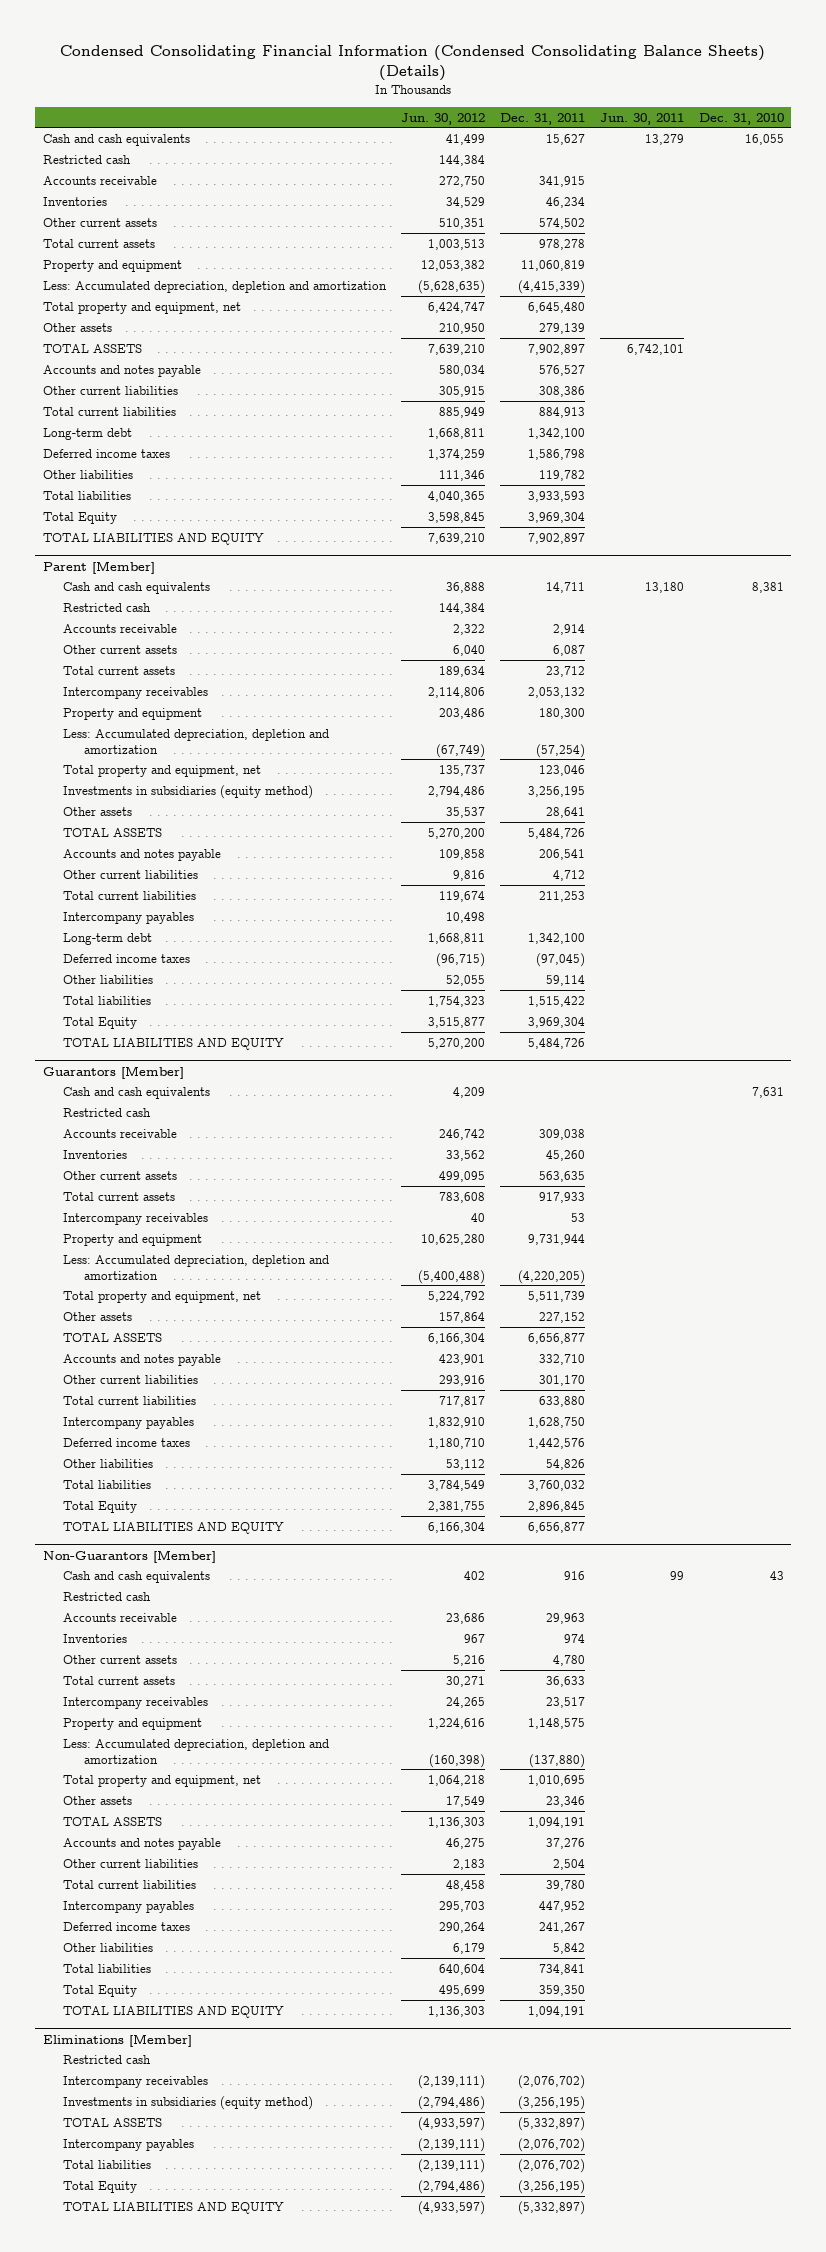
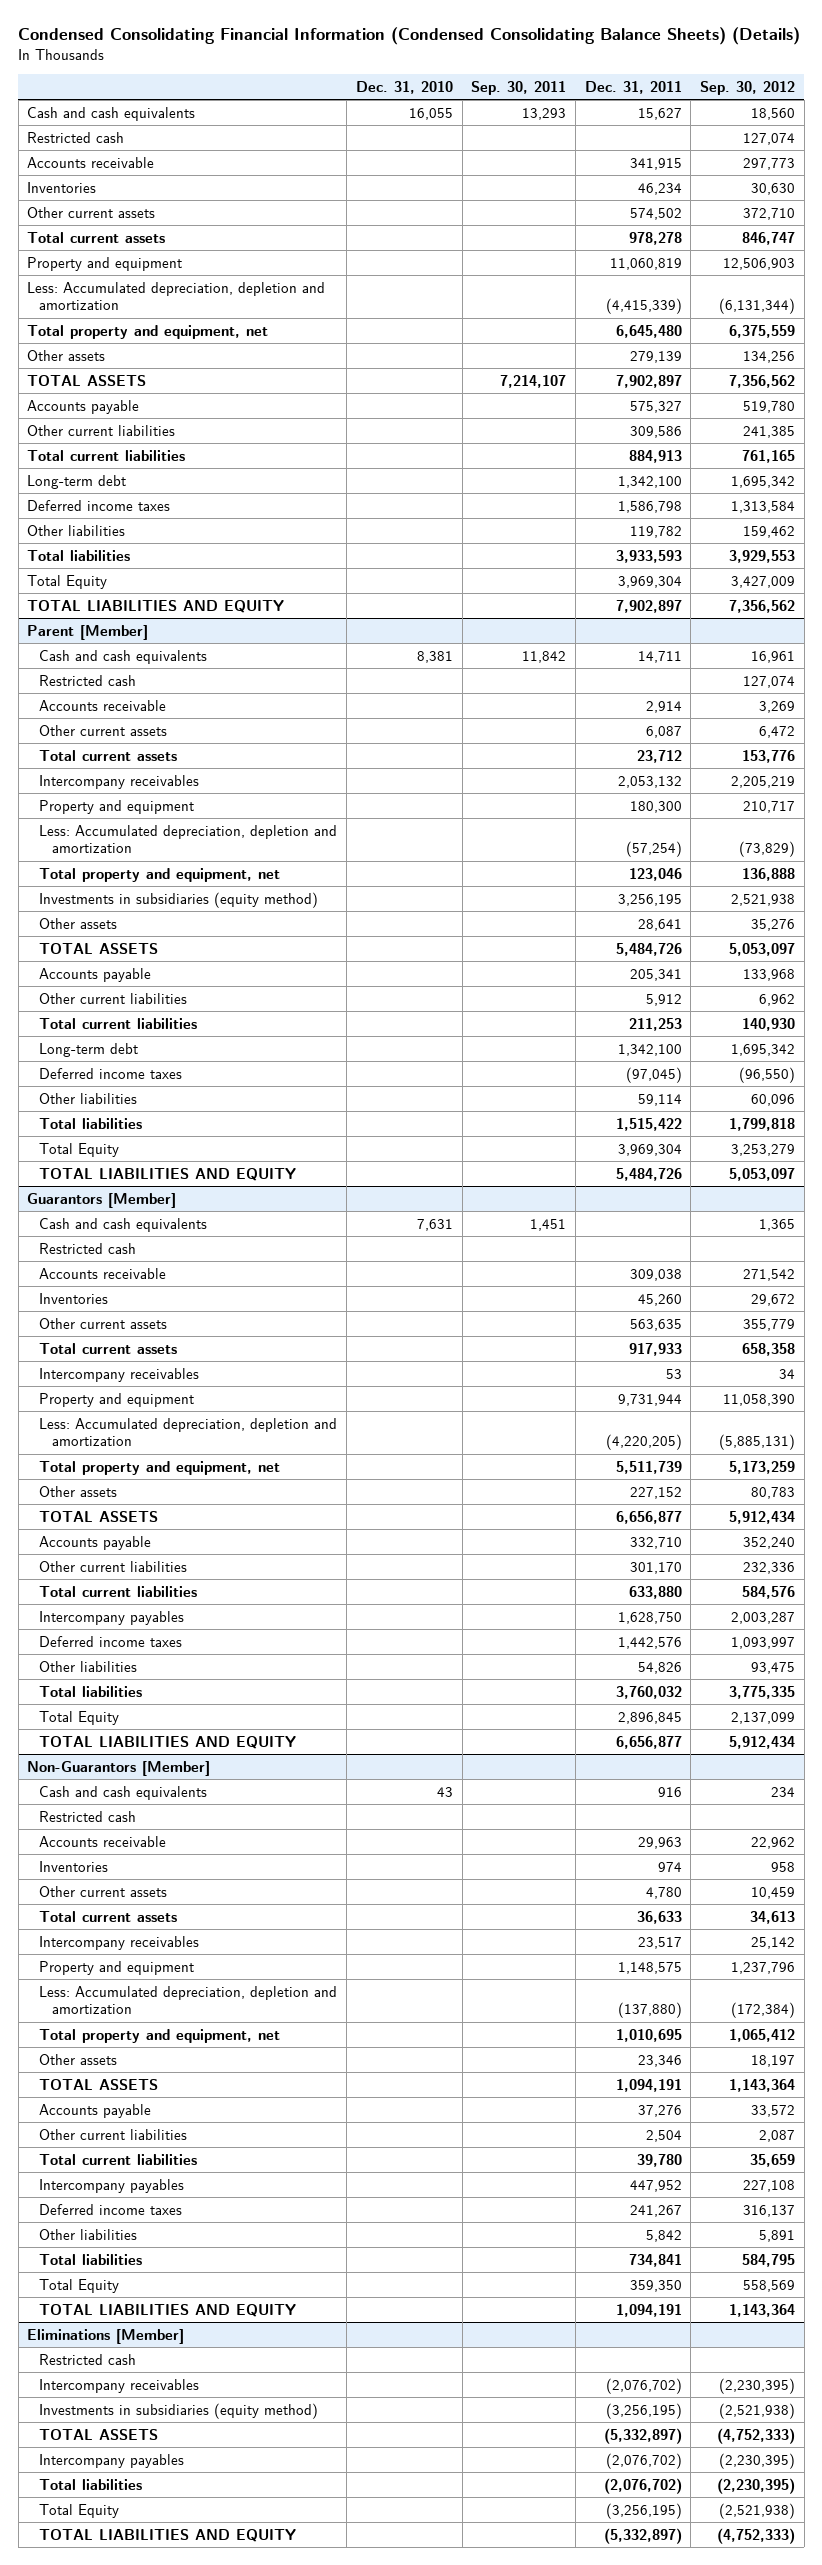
- | Jun. 30, 2012 | Dec. 31, 2011 | Jun. 30, 2011 | Dec. 31, 2010
+ | Dec. 31, 2010 | Sep. 30, 2011 | Dec. 31, 2011 | Sep. 30, 2012
- Accounts and notes payable | 580,034 | 576,527 | |
- Other current liabilities | 305,915 | 308,386 | |
+ Accounts payable | | | 575,327 | 519,780
+ Other current liabilities | | | 309,586 | 241,385
@ Parent [Member]
- Accounts and notes payable | 109,858 | 206,541 | |
- Other current liabilities | 9,816 | 4,712 | |
+ Accounts payable | | | 205,341 | 133,968
+ Other current liabilities | | | 5,912 | 6,962
- Intercompany payables | 10,498 | | |
@ Guarantors [Member]
- Accounts and notes payable | 423,901 | 332,710 | |
+ Accounts payable | | | 332,710 | 352,240
@ Non-Guarantors [Member]
- Accounts and notes payable | 46,275 | 37,276 | |
+ Accounts payable | | | 37,276 | 33,572

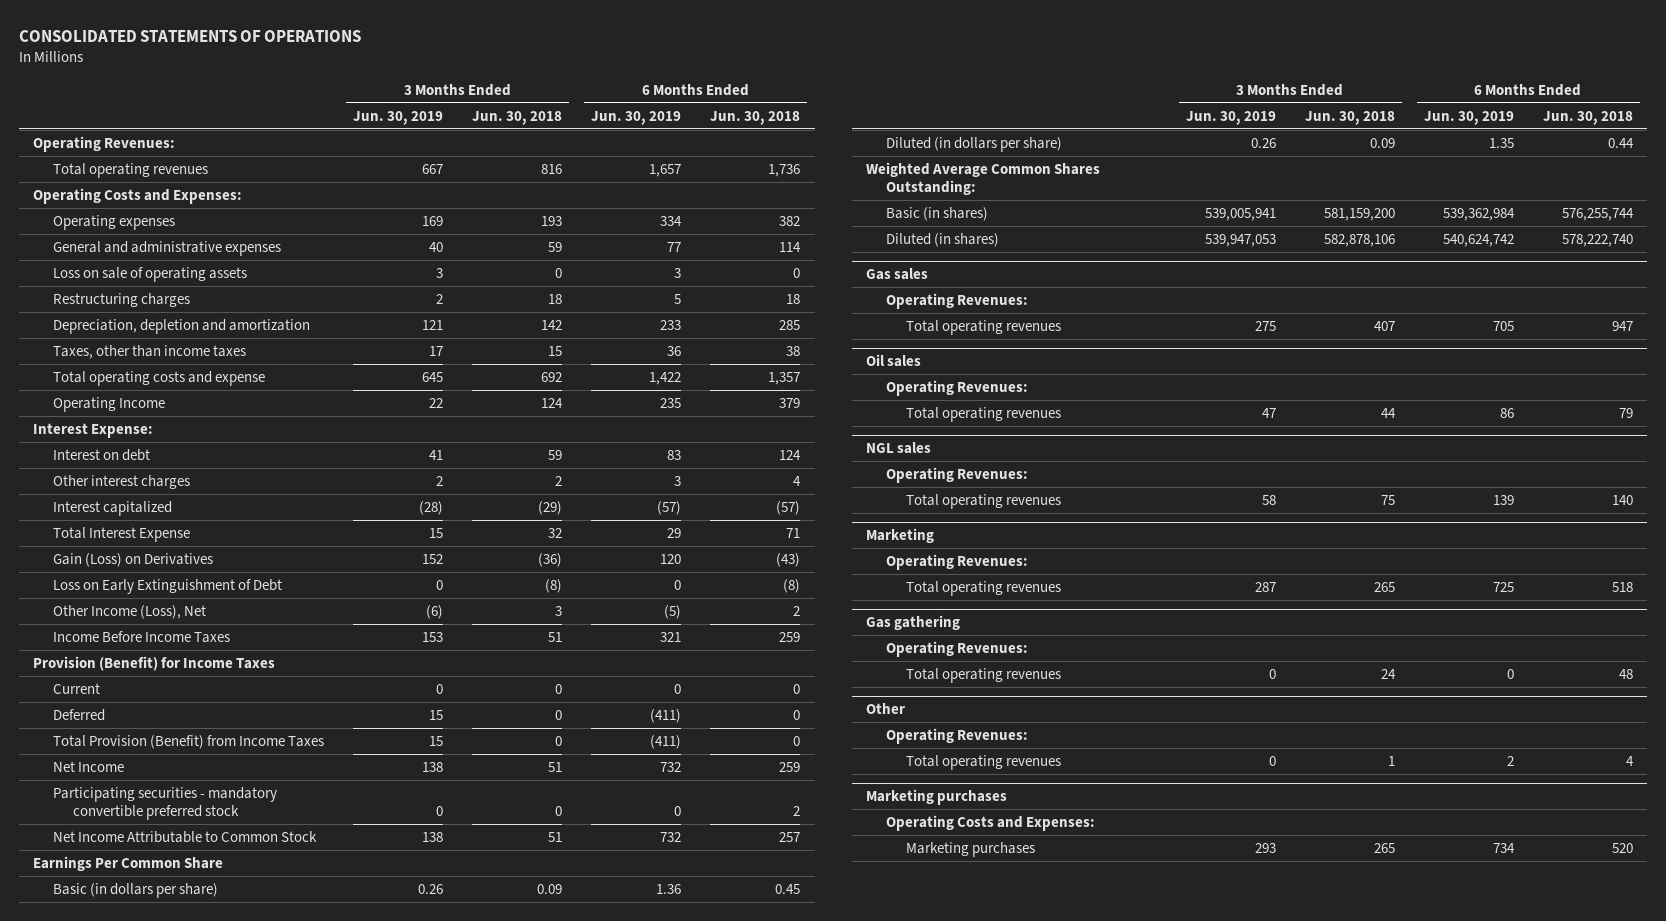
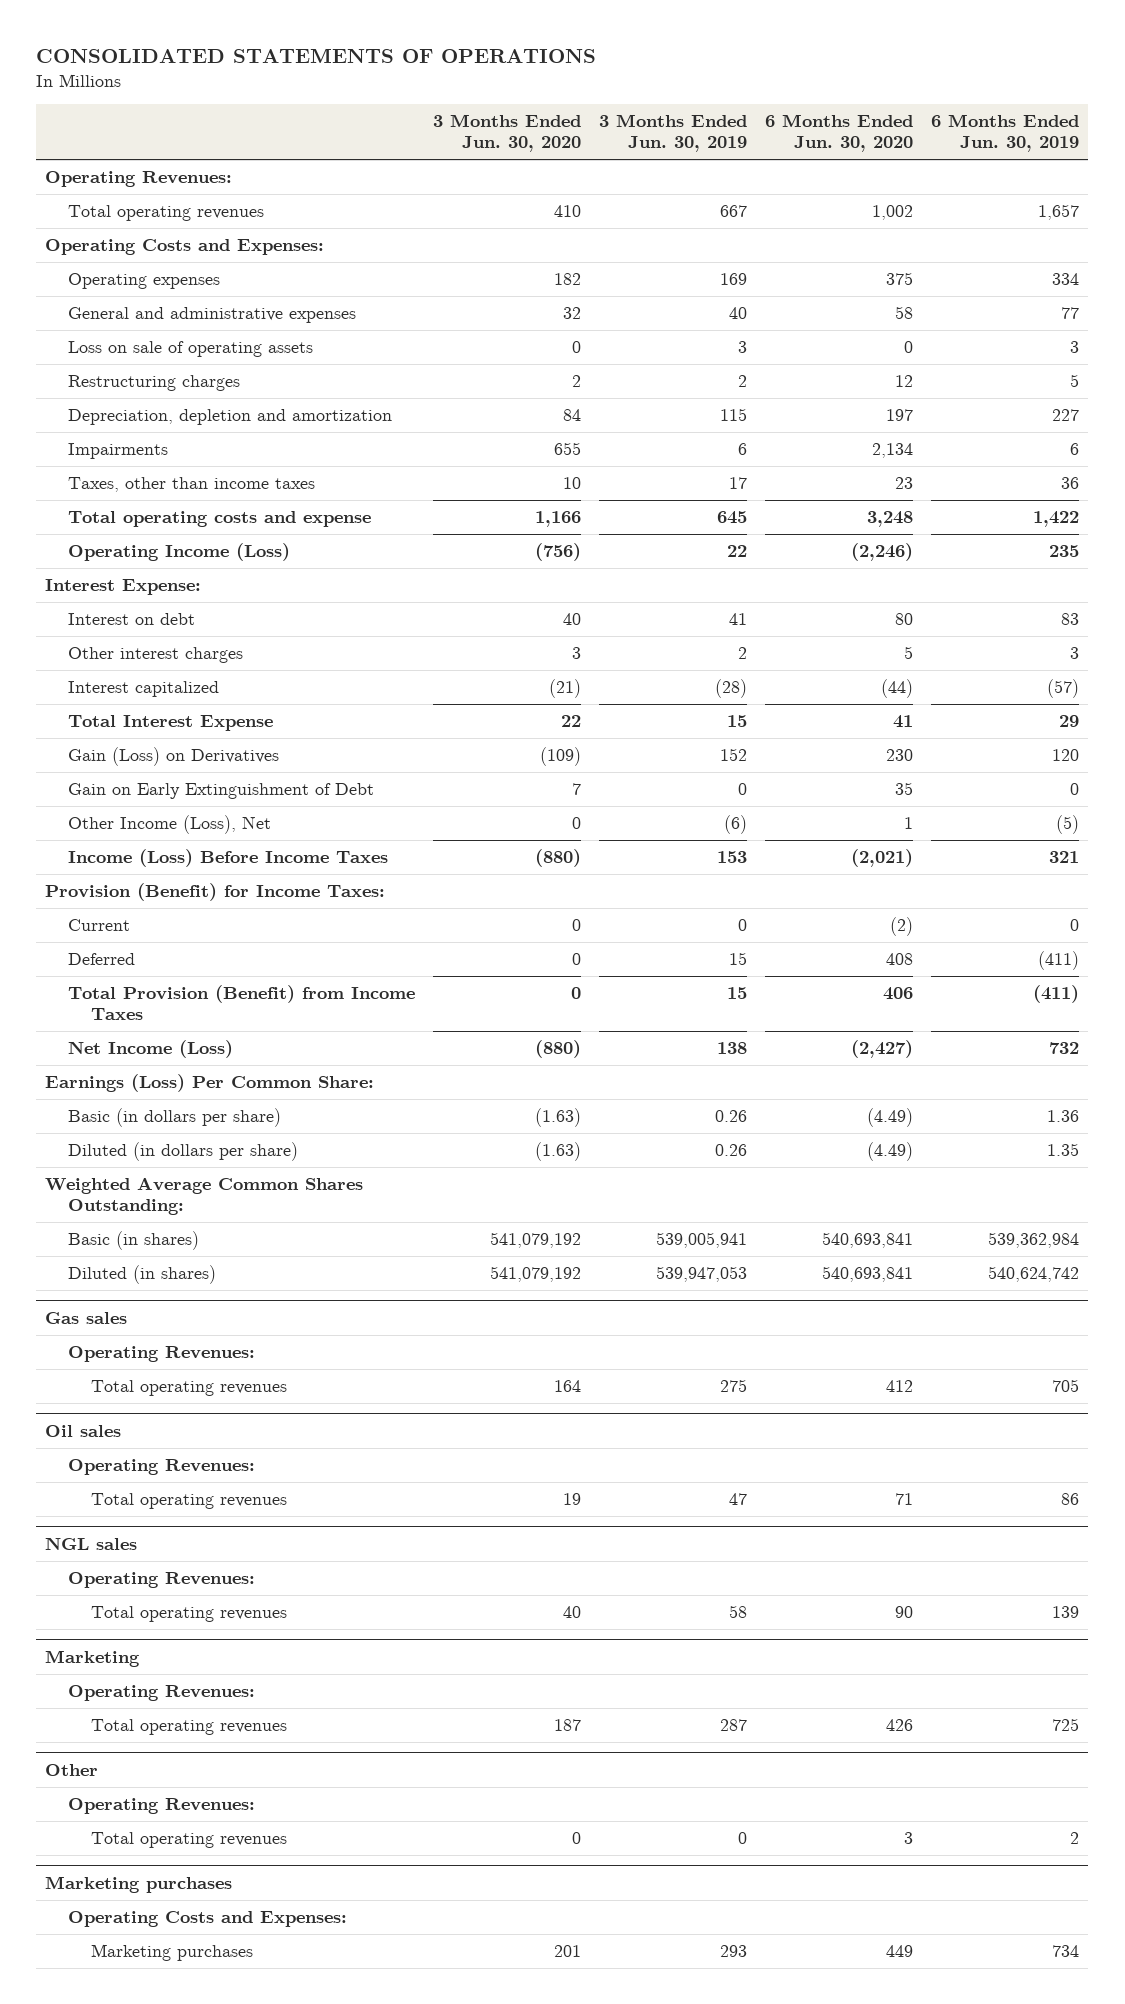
- | 3 Months Ended Jun. 30, 2019 | 3 Months Ended Jun. 30, 2018 | 6 Months Ended Jun. 30, 2019 | 6 Months Ended Jun. 30, 2018
+ | 3 Months Ended Jun. 30, 2020 | 3 Months Ended Jun. 30, 2019 | 6 Months Ended Jun. 30, 2020 | 6 Months Ended Jun. 30, 2019
- Depreciation, depletion and amortization | 121 | 142 | 233 | 285
+ Depreciation, depletion and amortization | 84 | 115 | 197 | 227
+ Impairments | 655 | 6 | 2,134 | 6
- Operating Income | 22 | 124 | 235 | 379
+ Operating Income (Loss) | (756) | 22 | (2,246) | 235
- Loss on Early Extinguishment of Debt | 0 | (8) | 0 | (8)
+ Gain on Early Extinguishment of Debt | 7 | 0 | 35 | 0
- Income Before Income Taxes | 153 | 51 | 321 | 259
- Provision (Benefit) for Income Taxes
+ Income (Loss) Before Income Taxes | (880) | 153 | (2,021) | 321
+ Provision (Benefit) for Income Taxes:
- Net Income | 138 | 51 | 732 | 259
- Participating securities - mandatory convertible preferred stock | 0 | 0 | 0 | 2
- Net Income Attributable to Common Stock | 138 | 51 | 732 | 257
- Earnings Per Common Share
+ Net Income (Loss) | (880) | 138 | (2,427) | 732
+ Earnings (Loss) Per Common Share:
- Gas gathering
- Operating Revenues:
- Total operating revenues | 0 | 24 | 0 | 48

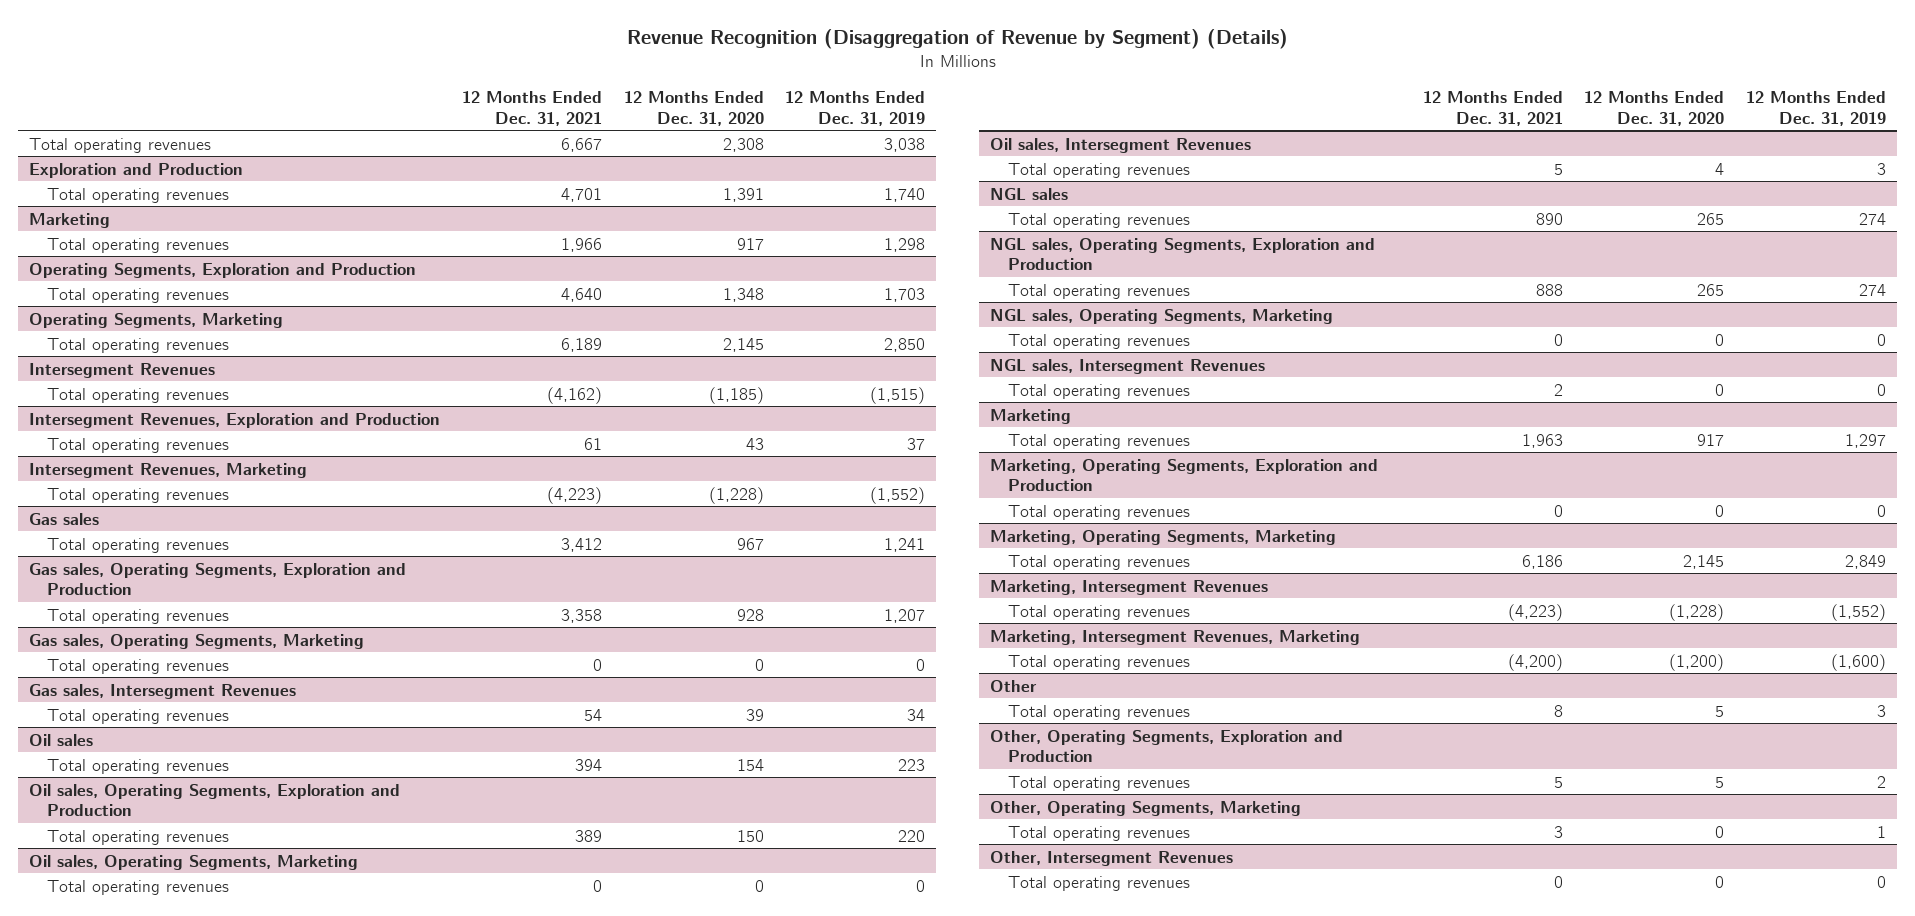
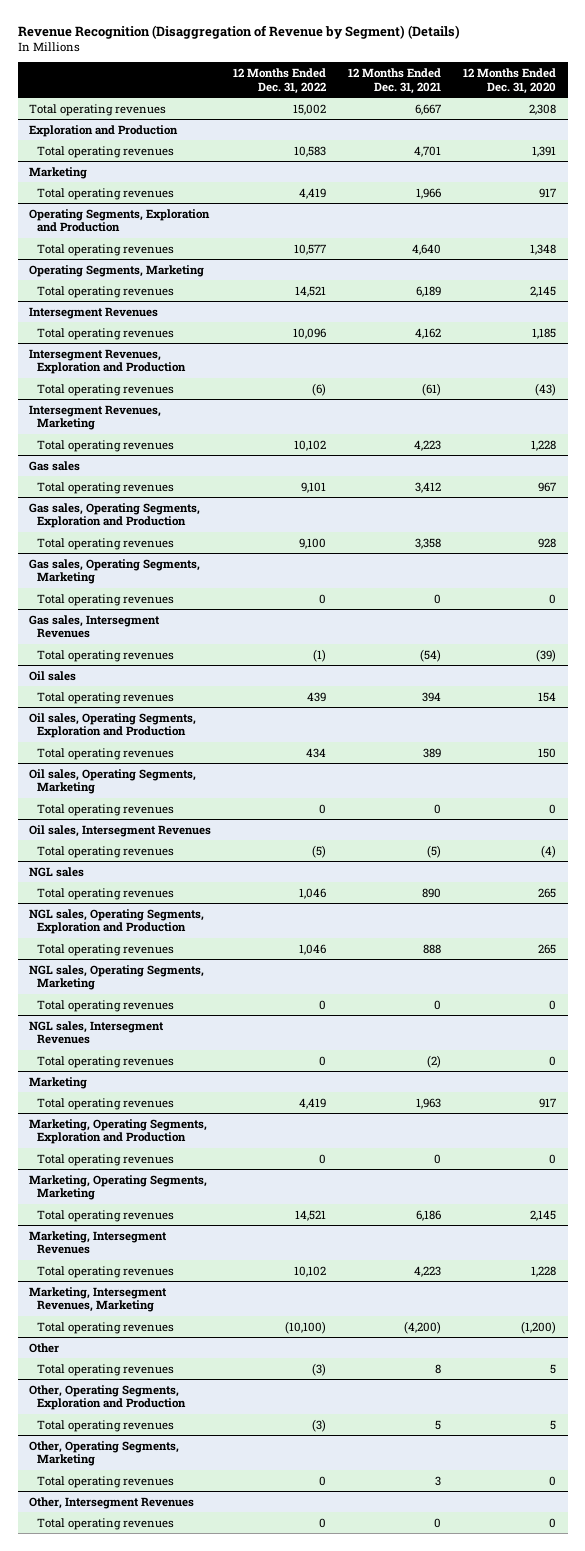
- | 12 Months Ended Dec. 31, 2021 | 12 Months Ended Dec. 31, 2020 | 12 Months Ended Dec. 31, 2019
+ | 12 Months Ended Dec. 31, 2022 | 12 Months Ended Dec. 31, 2021 | 12 Months Ended Dec. 31, 2020
@ Intersegment Revenues
- Total operating revenues | (4,162) | (1,185) | (1,515)
+ Total operating revenues | 10,096 | 4,162 | 1,185
@ Intersegment Revenues, Exploration and Production
- Total operating revenues | 61 | 43 | 37
+ Total operating revenues | (6) | (61) | (43)
@ Intersegment Revenues, Marketing
- Total operating revenues | (4,223) | (1,228) | (1,552)
+ Total operating revenues | 10,102 | 4,223 | 1,228
@ Gas sales, Intersegment Revenues
- Total operating revenues | 54 | 39 | 34
+ Total operating revenues | (1) | (54) | (39)
@ Oil sales, Intersegment Revenues
- Total operating revenues | 5 | 4 | 3
+ Total operating revenues | (5) | (5) | (4)
@ NGL sales, Intersegment Revenues
- Total operating revenues | 2 | 0 | 0
+ Total operating revenues | 0 | (2) | 0
@ Marketing, Intersegment Revenues
- Total operating revenues | (4,223) | (1,228) | (1,552)
+ Total operating revenues | 10,102 | 4,223 | 1,228

